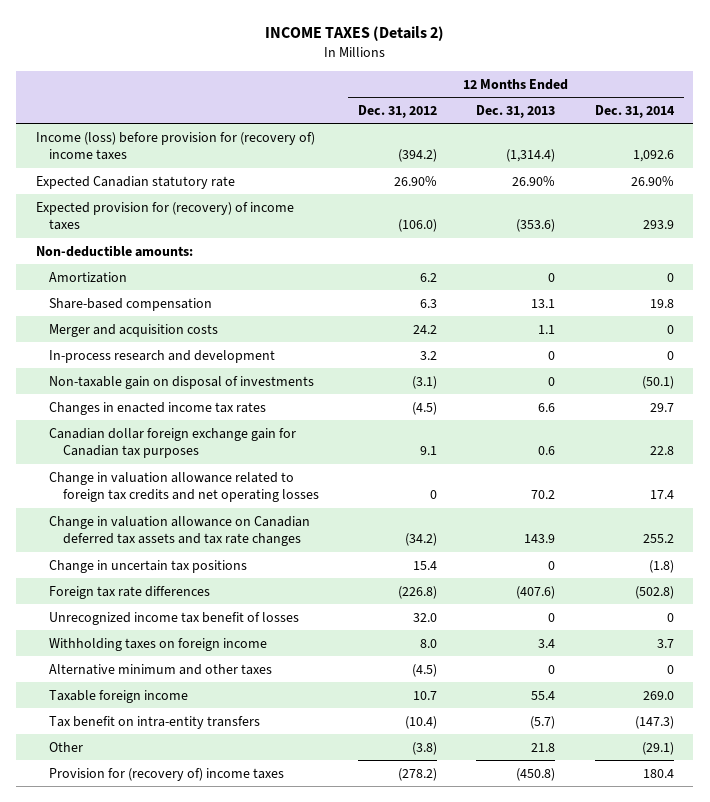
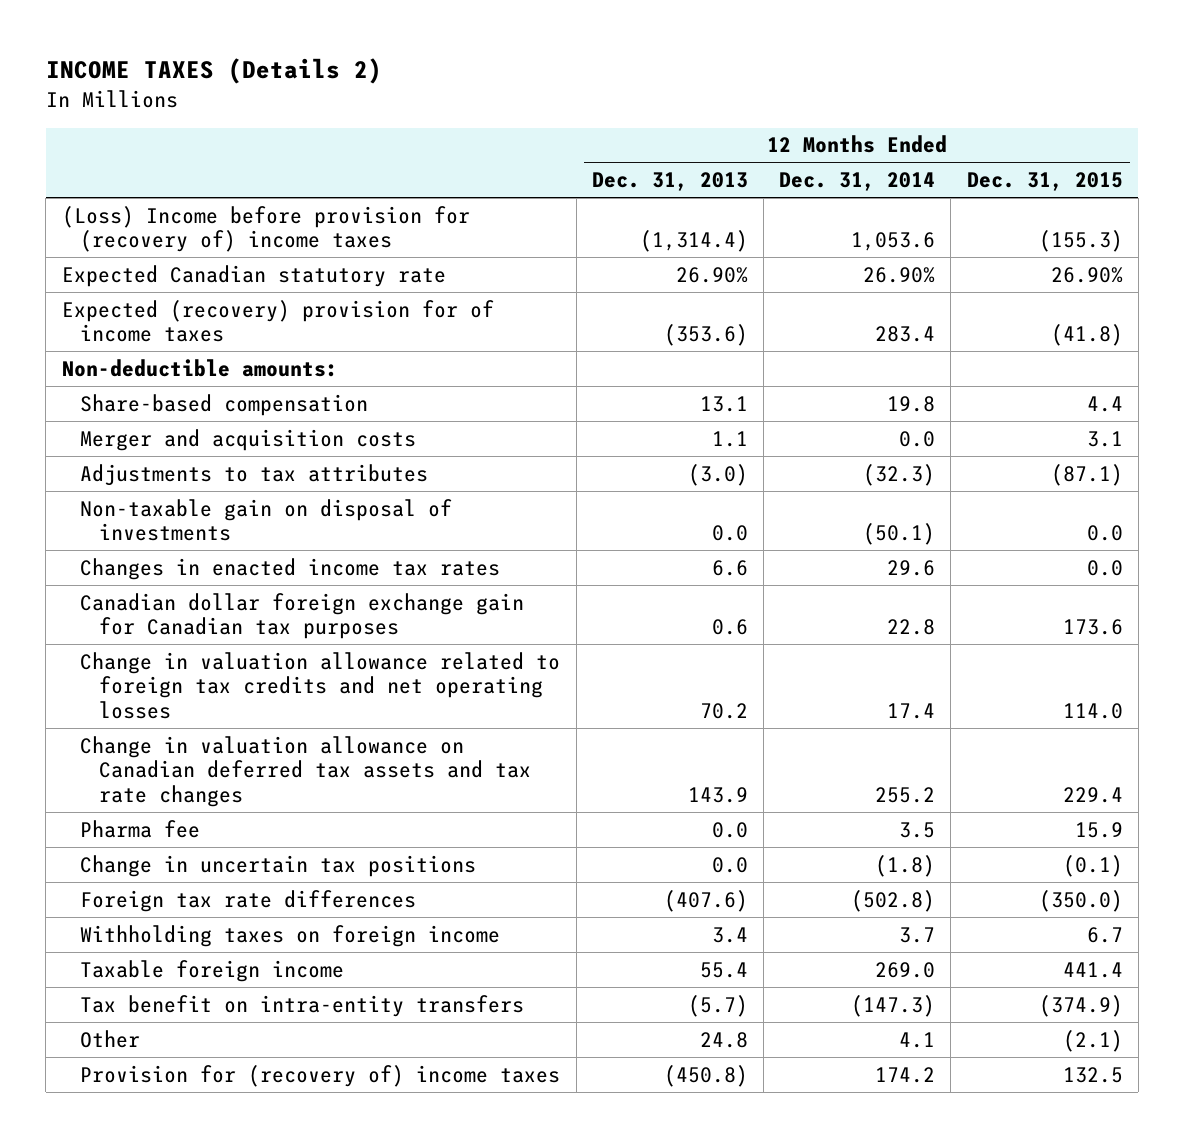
- | 12 Months Ended Dec. 31, 2012 | 12 Months Ended Dec. 31, 2013 | 12 Months Ended Dec. 31, 2014
+ | 12 Months Ended Dec. 31, 2013 | 12 Months Ended Dec. 31, 2014 | 12 Months Ended Dec. 31, 2015
- Income (loss) before provision for (recovery of) income taxes | (394.2) | (1,314.4) | 1,092.6
+ (Loss) Income before provision for (recovery of) income taxes | (1,314.4) | 1,053.6 | (155.3)
- Expected provision for (recovery) of income taxes | (106.0) | (353.6) | 293.9
+ Expected (recovery) provision for of income taxes | (353.6) | 283.4 | (41.8)
- Amortization | 6.2 | 0 | 0
- Merger and acquisition costs | 24.2 | 1.1 | 0
- In-process research and development | 3.2 | 0 | 0
- Non-taxable gain on disposal of investments | (3.1) | 0 | (50.1)
- Changes in enacted income tax rates | (4.5) | 6.6 | 29.7
+ Merger and acquisition costs | 1.1 | 0.0 | 3.1
+ Adjustments to tax attributes | (3.0) | (32.3) | (87.1)
+ Non-taxable gain on disposal of investments | 0.0 | (50.1) | 0.0
+ Changes in enacted income tax rates | 6.6 | 29.6 | 0.0
- Change in uncertain tax positions | 15.4 | 0 | (1.8)
+ Pharma fee | 0.0 | 3.5 | 15.9
+ Change in uncertain tax positions | 0.0 | (1.8) | (0.1)
- Unrecognized income tax benefit of losses | 32.0 | 0 | 0
- Alternative minimum and other taxes | (4.5) | 0 | 0
- Other | (3.8) | 21.8 | (29.1)
- Provision for (recovery of) income taxes | (278.2) | (450.8) | 180.4
+ Other | 24.8 | 4.1 | (2.1)
+ Provision for (recovery of) income taxes | (450.8) | 174.2 | 132.5

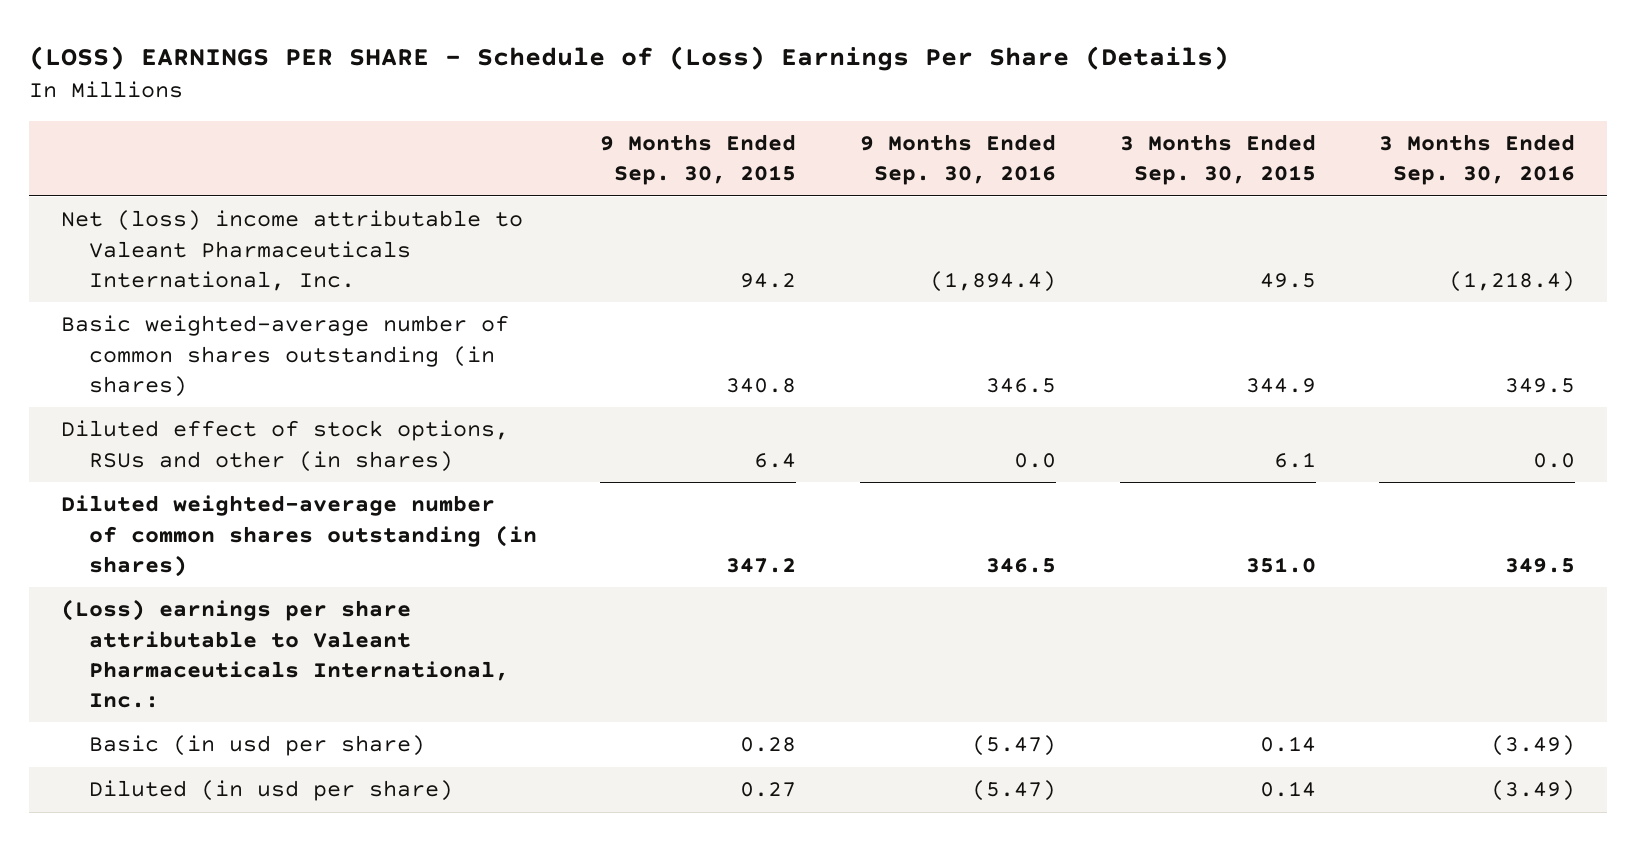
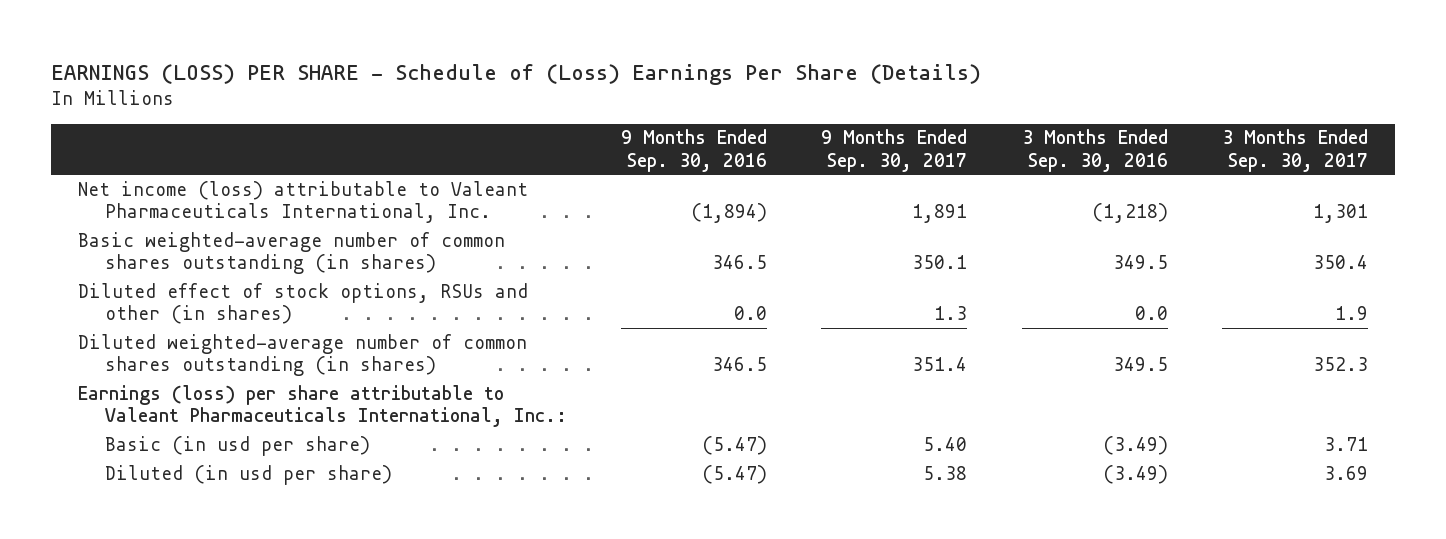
- (LOSS) EARNINGS PER SHARE - Schedule of (Loss) Earnings Per Share (Details)
+ EARNINGS (LOSS) PER SHARE - Schedule of (Loss) Earnings Per Share (Details)
- | 9 Months Ended Sep. 30, 2015 | 9 Months Ended Sep. 30, 2016 | 3 Months Ended Sep. 30, 2015 | 3 Months Ended Sep. 30, 2016
+ | 9 Months Ended Sep. 30, 2016 | 9 Months Ended Sep. 30, 2017 | 3 Months Ended Sep. 30, 2016 | 3 Months Ended Sep. 30, 2017
- Net (loss) income attributable to Valeant Pharmaceuticals International, Inc. | 94.2 | (1,894.4) | 49.5 | (1,218.4)
+ Net income (loss) attributable to Valeant Pharmaceuticals International, Inc. | (1,894) | 1,891 | (1,218) | 1,301
- (Loss) earnings per share attributable to Valeant Pharmaceuticals International, Inc.:
+ Earnings (loss) per share attributable to Valeant Pharmaceuticals International, Inc.:

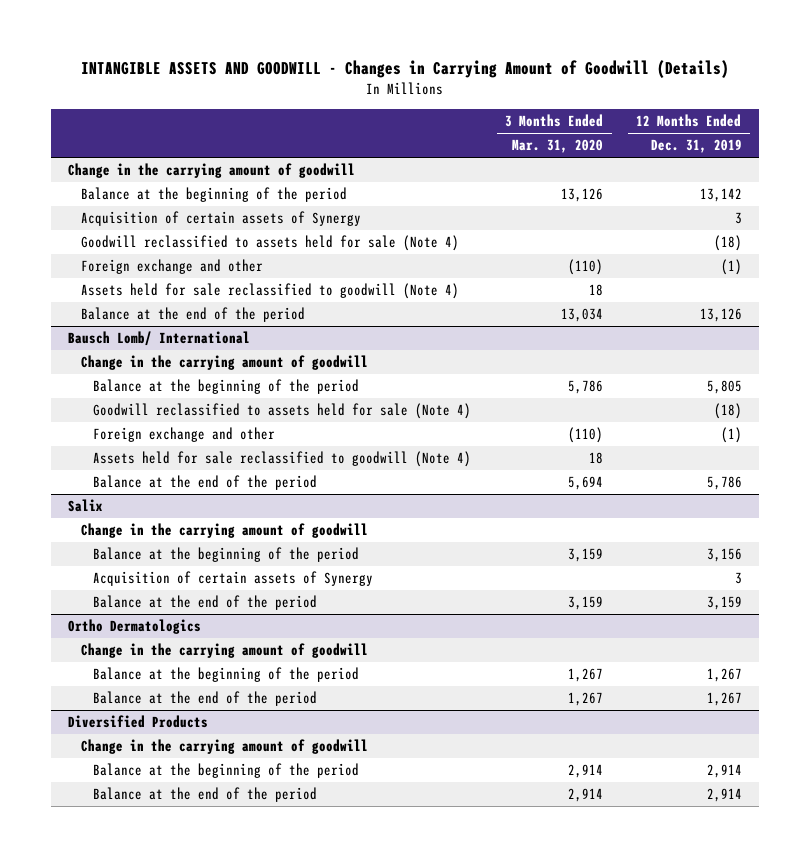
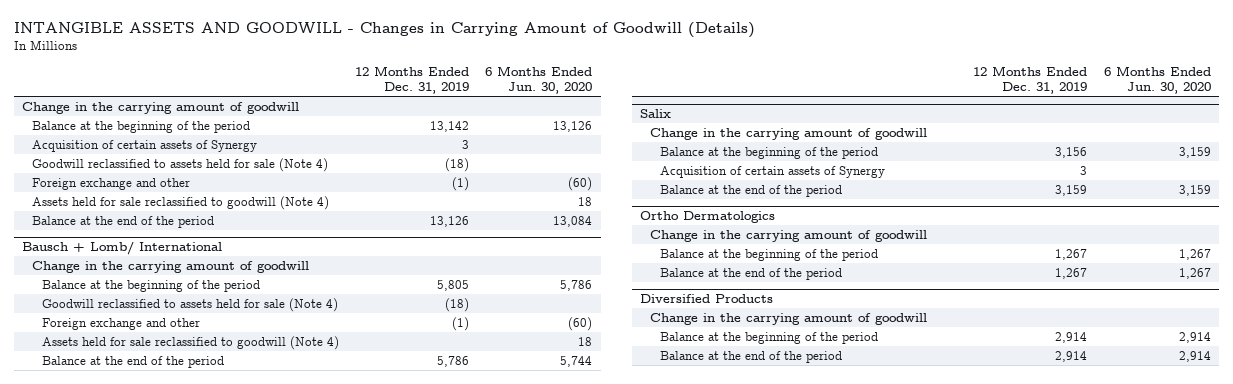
- | 3 Months Ended Mar. 31, 2020 | 12 Months Ended Dec. 31, 2019
+ | 12 Months Ended Dec. 31, 2019 | 6 Months Ended Jun. 30, 2020
- Bausch Lomb/ International
+ Bausch + Lomb/ International

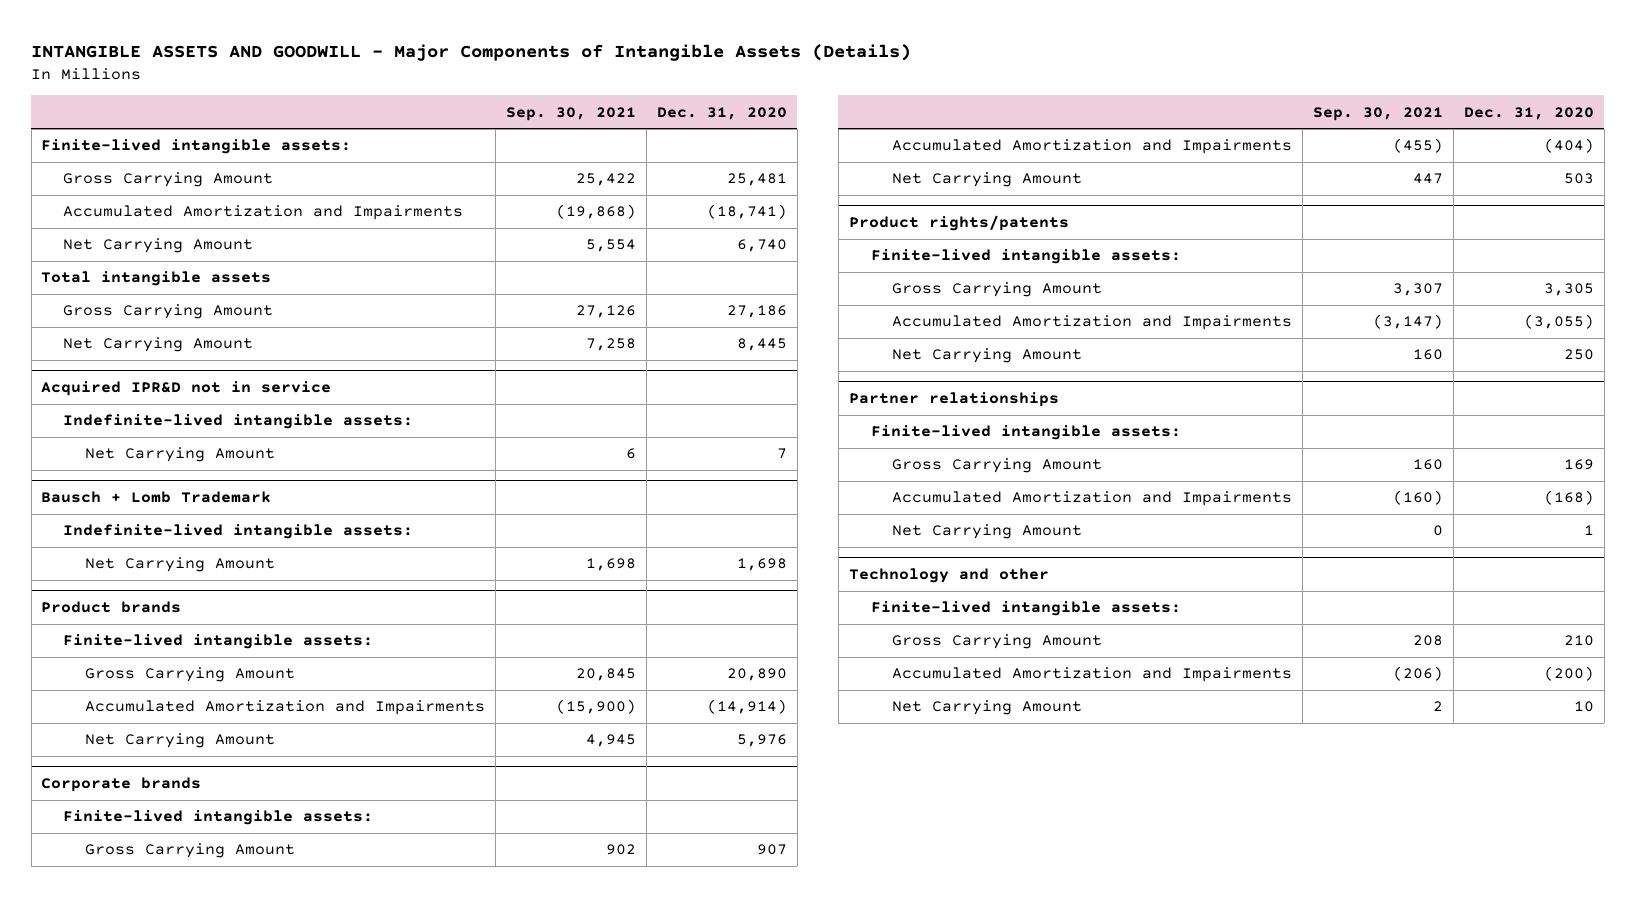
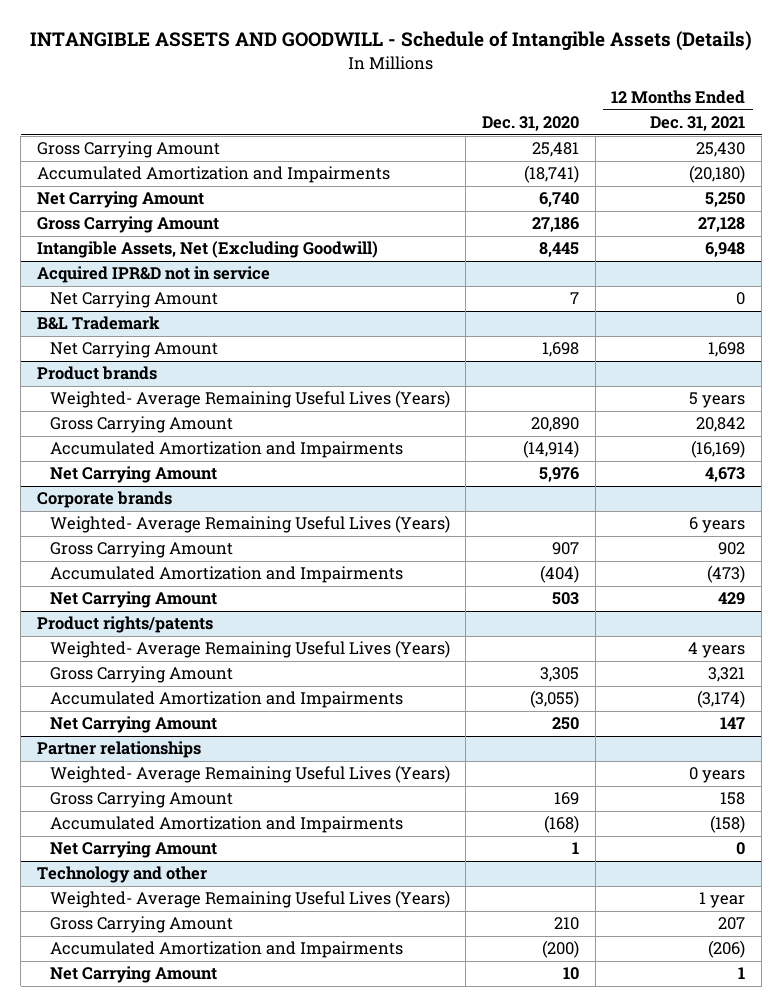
- INTANGIBLE ASSETS AND GOODWILL - Major Components of Intangible Assets (Details)
+ INTANGIBLE ASSETS AND GOODWILL - Schedule of Intangible Assets (Details)
- | Sep. 30, 2021 | Dec. 31, 2020
+ | Dec. 31, 2020 | 12 Months Ended Dec. 31, 2021
- Finite-lived intangible assets:
- Total intangible assets
- Net Carrying Amount | 7,258 | 8,445
+ Intangible Assets, Net (Excluding Goodwill) | 8,445 | 6,948
@ Acquired IPR&D not in service
- Indefinite-lived intangible assets:
- Bausch + Lomb Trademark
- Indefinite-lived intangible assets:
+ B&L Trademark
@ Product brands
- Finite-lived intangible assets:
+ Weighted- Average Remaining Useful Lives (Years) | | 5 years
@ Corporate brands
- Finite-lived intangible assets:
+ Weighted- Average Remaining Useful Lives (Years) | | 6 years
@ Product rights/patents
- Finite-lived intangible assets:
+ Weighted- Average Remaining Useful Lives (Years) | | 4 years
@ Partner relationships
- Finite-lived intangible assets:
+ Weighted- Average Remaining Useful Lives (Years) | | 0 years
@ Technology and other
- Finite-lived intangible assets:
+ Weighted- Average Remaining Useful Lives (Years) | | 1 year

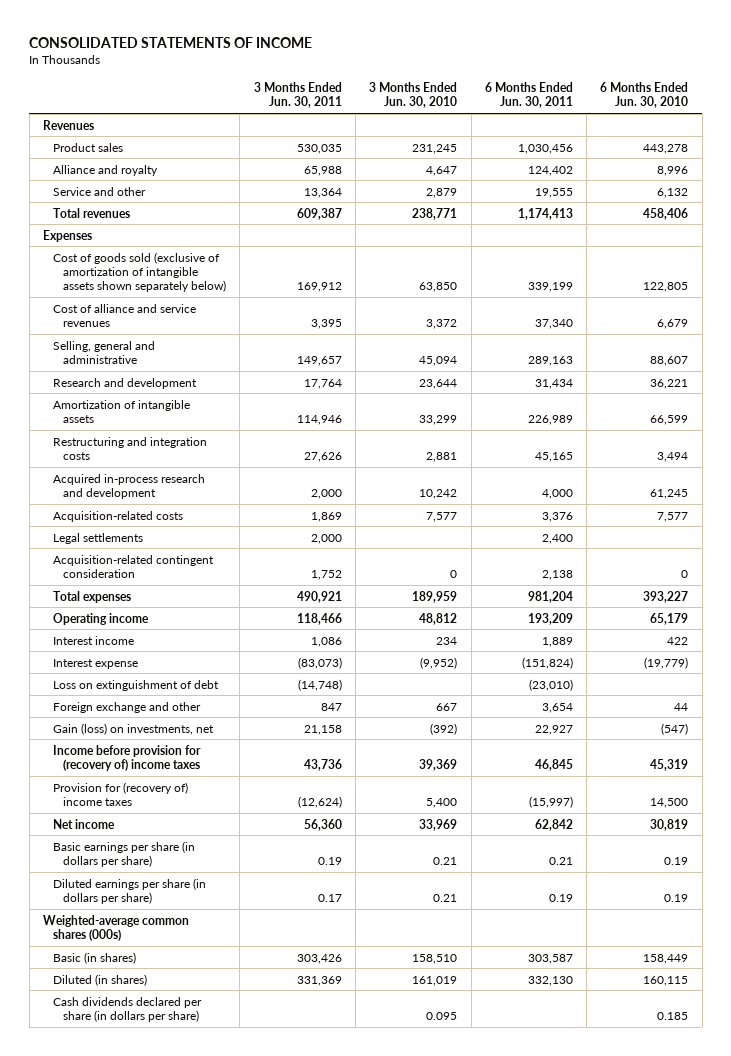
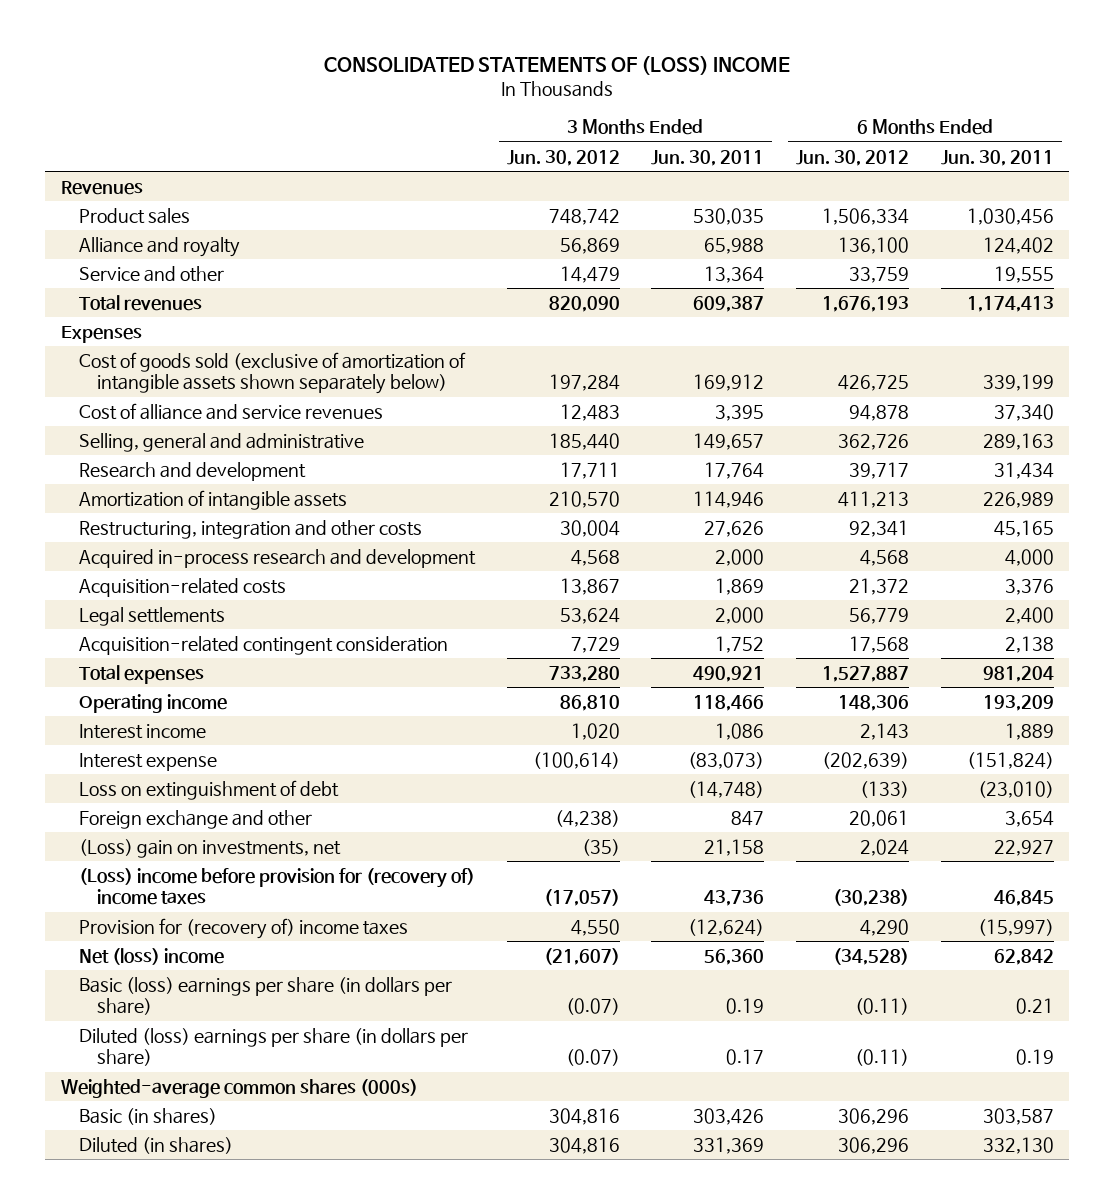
- CONSOLIDATED STATEMENTS OF INCOME
+ CONSOLIDATED STATEMENTS OF (LOSS) INCOME
- | 3 Months Ended Jun. 30, 2011 | 3 Months Ended Jun. 30, 2010 | 6 Months Ended Jun. 30, 2011 | 6 Months Ended Jun. 30, 2010
+ | 3 Months Ended Jun. 30, 2012 | 3 Months Ended Jun. 30, 2011 | 6 Months Ended Jun. 30, 2012 | 6 Months Ended Jun. 30, 2011
- Restructuring and integration costs | 27,626 | 2,881 | 45,165 | 3,494
+ Restructuring, integration and other costs | 30,004 | 27,626 | 92,341 | 45,165
- Gain (loss) on investments, net | 21,158 | (392) | 22,927 | (547)
- Income before provision for (recovery of) income taxes | 43,736 | 39,369 | 46,845 | 45,319
+ (Loss) gain on investments, net | (35) | 21,158 | 2,024 | 22,927
+ (Loss) income before provision for (recovery of) income taxes | (17,057) | 43,736 | (30,238) | 46,845
- Net income | 56,360 | 33,969 | 62,842 | 30,819
- Basic earnings per share (in dollars per share) | 0.19 | 0.21 | 0.21 | 0.19
- Diluted earnings per share (in dollars per share) | 0.17 | 0.21 | 0.19 | 0.19
+ Net (loss) income | (21,607) | 56,360 | (34,528) | 62,842
+ Basic (loss) earnings per share (in dollars per share) | (0.07) | 0.19 | (0.11) | 0.21
+ Diluted (loss) earnings per share (in dollars per share) | (0.07) | 0.17 | (0.11) | 0.19
- Cash dividends declared per share (in dollars per share) | | 0.095 | | 0.185

